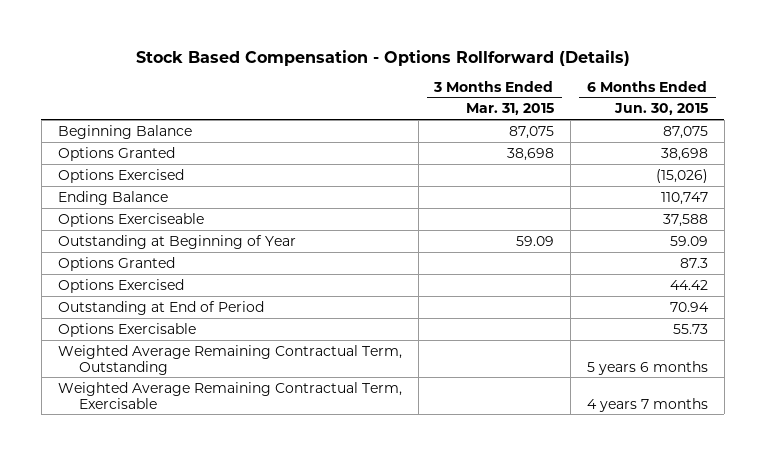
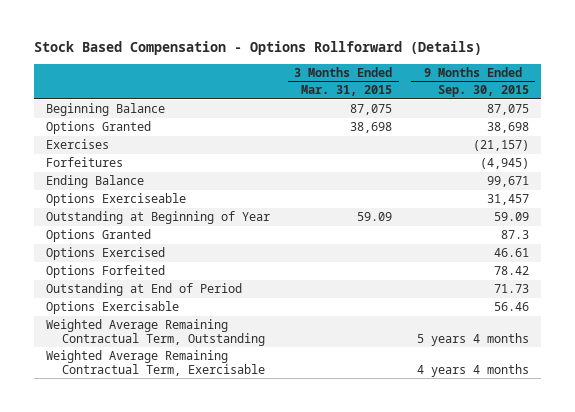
- | 3 Months Ended Mar. 31, 2015 | 6 Months Ended Jun. 30, 2015
+ | 3 Months Ended Mar. 31, 2015 | 9 Months Ended Sep. 30, 2015
- Options Exercised | | (15,026)
+ Exercises | | (21,157)
+ Forfeitures | | (4,945)
+ Options Forfeited | | 78.42

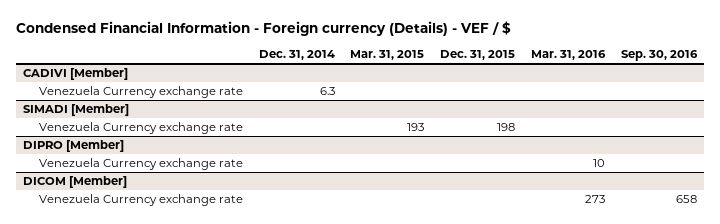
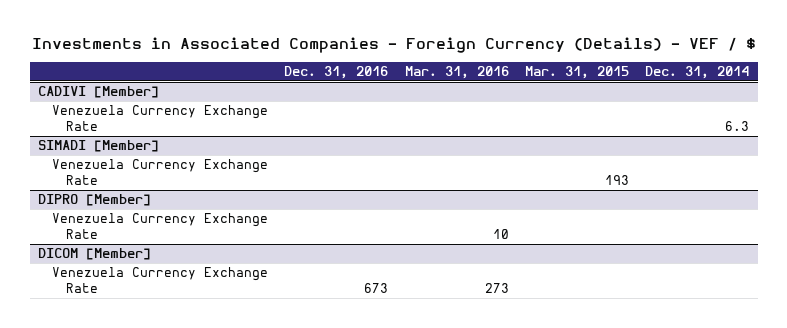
- Condensed Financial Information - Foreign currency (Details) - VEF / $
+ Investments in Associated Companies - Foreign Currency (Details) - VEF / $
- | Dec. 31, 2014 | Mar. 31, 2015 | Dec. 31, 2015 | Mar. 31, 2016 | Sep. 30, 2016
+ | Dec. 31, 2016 | Mar. 31, 2016 | Mar. 31, 2015 | Dec. 31, 2014
@ CADIVI [Member]
- Venezuela Currency exchange rate | 6.3 | | | |
+ Venezuela Currency Exchange Rate | | | | 6.3
@ SIMADI [Member]
- Venezuela Currency exchange rate | | 193 | 198 | |
+ Venezuela Currency Exchange Rate | | | 193 |
@ DIPRO [Member]
- Venezuela Currency exchange rate | | | | 10 |
+ Venezuela Currency Exchange Rate | | 10 | |
@ DICOM [Member]
- Venezuela Currency exchange rate | | | | 273 | 658
+ Venezuela Currency Exchange Rate | 673 | 273 | |

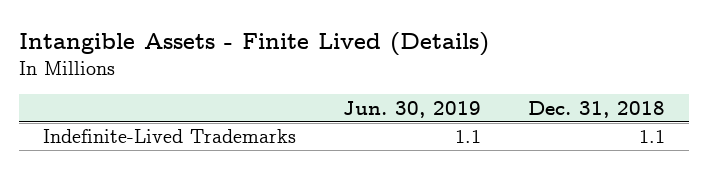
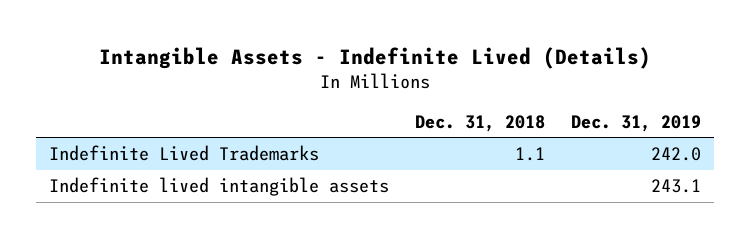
- Intangible Assets - Finite Lived (Details)
+ Intangible Assets - Indefinite Lived (Details)
- | Jun. 30, 2019 | Dec. 31, 2018
+ | Dec. 31, 2018 | Dec. 31, 2019
- Indefinite-Lived Trademarks | 1.1 | 1.1
+ Indefinite Lived Trademarks | 1.1 | 242.0
+ Indefinite lived intangible assets | | 243.1

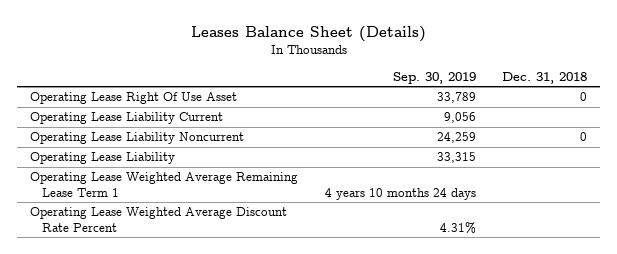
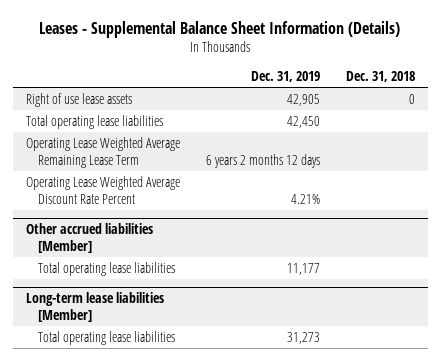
- Leases Balance Sheet (Details)
+ Leases - Supplemental Balance Sheet Information (Details)
- | Sep. 30, 2019 | Dec. 31, 2018
+ | Dec. 31, 2019 | Dec. 31, 2018
- Operating Lease Right Of Use Asset | 33,789 | 0
- Operating Lease Liability Current | 9,056 |
- Operating Lease Liability Noncurrent | 24,259 | 0
- Operating Lease Liability | 33,315 |
- Operating Lease Weighted Average Remaining Lease Term 1 | 4 years 10 months 24 days |
+ Right of use lease assets | 42,905 | 0
+ Total operating lease liabilities | 42,450 |
+ Operating Lease Weighted Average Remaining Lease Term | 6 years 2 months 12 days |
+ Other accrued liabilities [Member]
+ Total operating lease liabilities | 11,177 |
+ Long-term lease liabilities [Member]
+ Total operating lease liabilities | 31,273 |

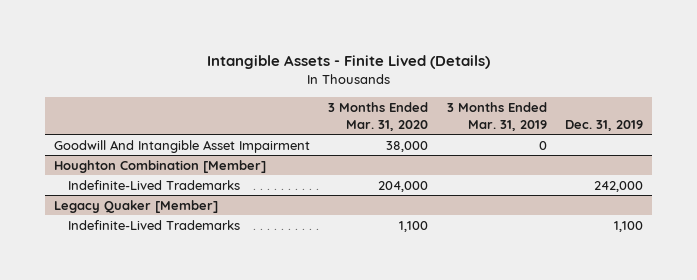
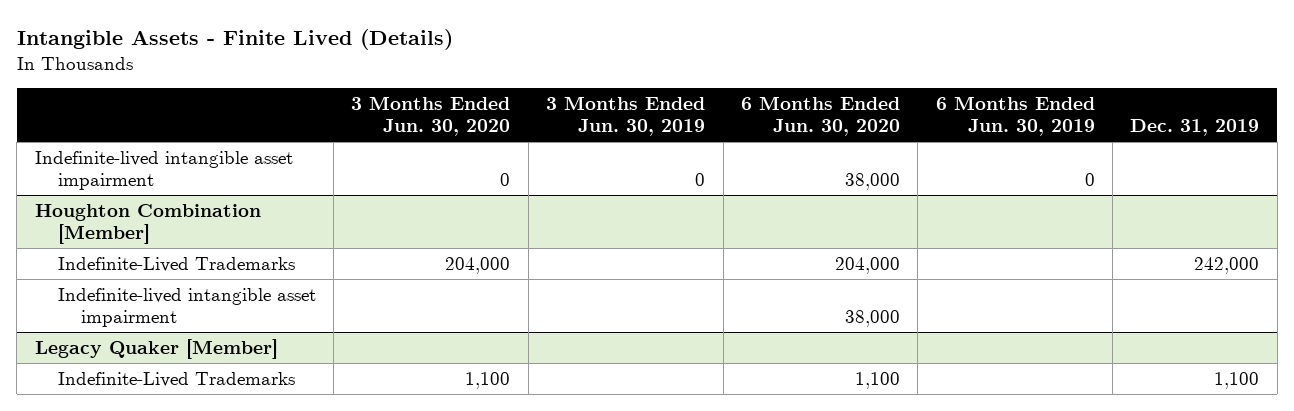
- | 3 Months Ended Mar. 31, 2020 | 3 Months Ended Mar. 31, 2019 | Dec. 31, 2019
+ | 3 Months Ended Jun. 30, 2020 | 3 Months Ended Jun. 30, 2019 | 6 Months Ended Jun. 30, 2020 | 6 Months Ended Jun. 30, 2019 | Dec. 31, 2019
- Goodwill And Intangible Asset Impairment | 38,000 | 0 |
+ Indefinite-lived intangible asset impairment | 0 | 0 | 38,000 | 0 |
@ Houghton Combination [Member]
+ Indefinite-lived intangible asset impairment | | | 38,000 | |

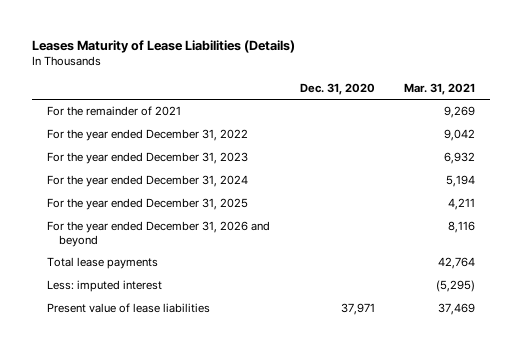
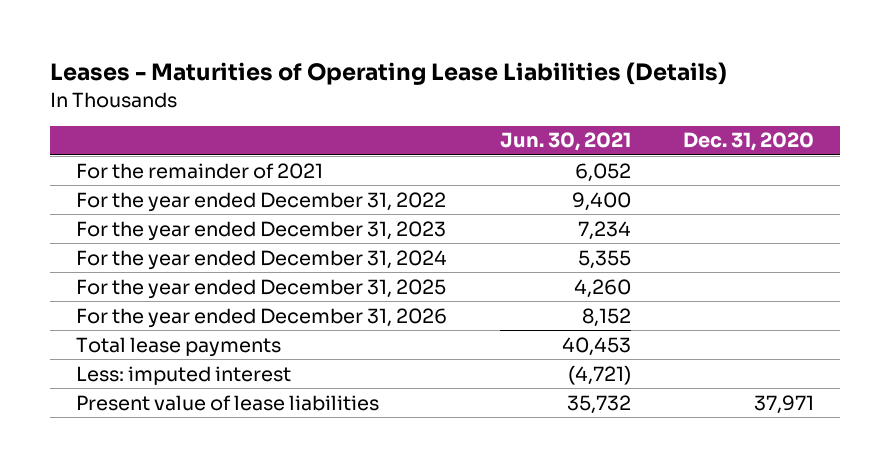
- Leases Maturity of Lease Liabilities (Details)
+ Leases - Maturities of Operating Lease Liabilities (Details)
- | Dec. 31, 2020 | Mar. 31, 2021
+ | Jun. 30, 2021 | Dec. 31, 2020
- For the year ended December 31, 2026 and beyond | | 8,116
+ For the year ended December 31, 2026 | 8,152 |

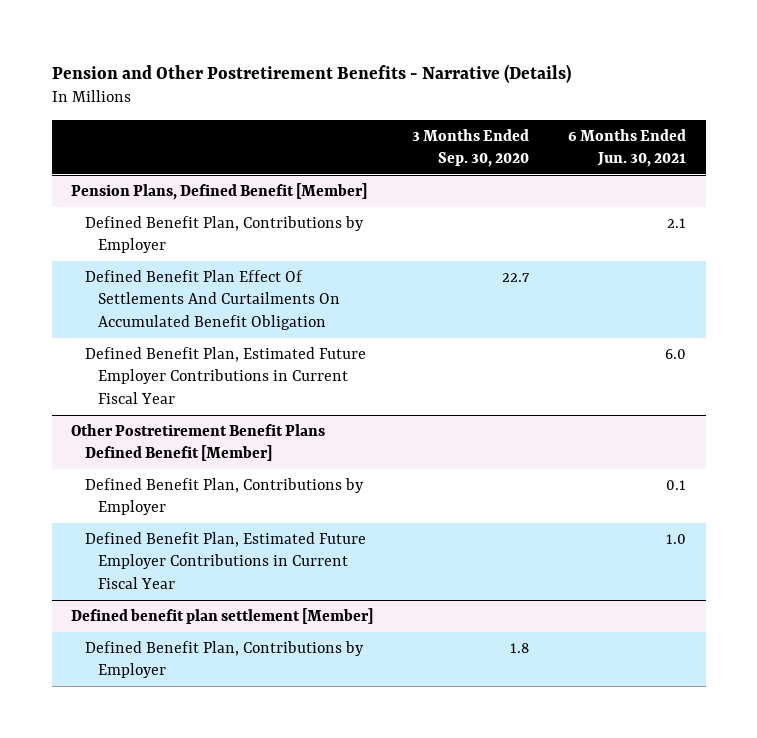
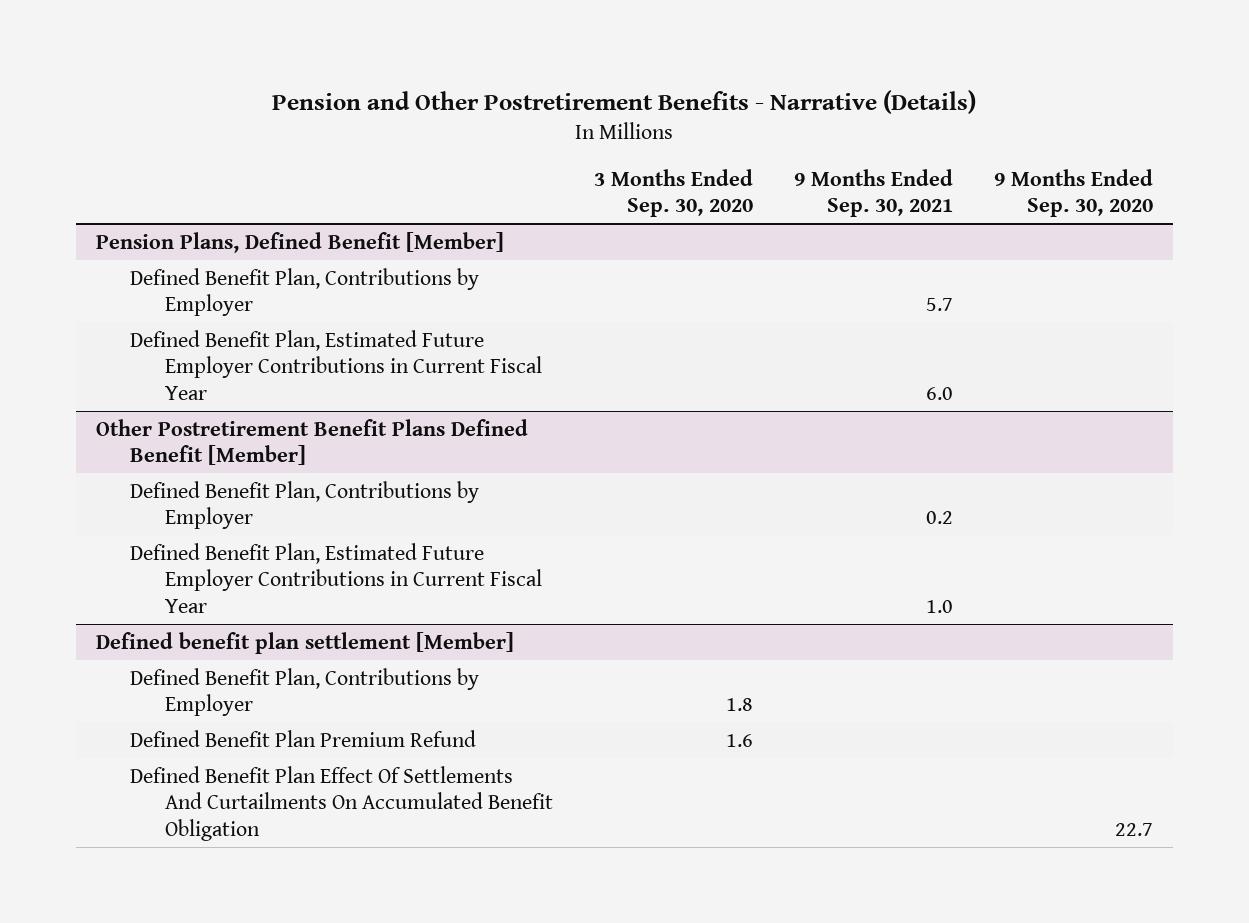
- | 3 Months Ended Sep. 30, 2020 | 6 Months Ended Jun. 30, 2021
+ | 3 Months Ended Sep. 30, 2020 | 9 Months Ended Sep. 30, 2021 | 9 Months Ended Sep. 30, 2020
@ Pension Plans, Defined Benefit [Member]
- Defined Benefit Plan Effect Of Settlements And Curtailments On Accumulated Benefit Obligation | 22.7 |
@ Defined benefit plan settlement [Member]
+ Defined Benefit Plan Premium Refund | 1.6 | |
+ Defined Benefit Plan Effect Of Settlements And Curtailments On Accumulated Benefit Obligation | | | 22.7

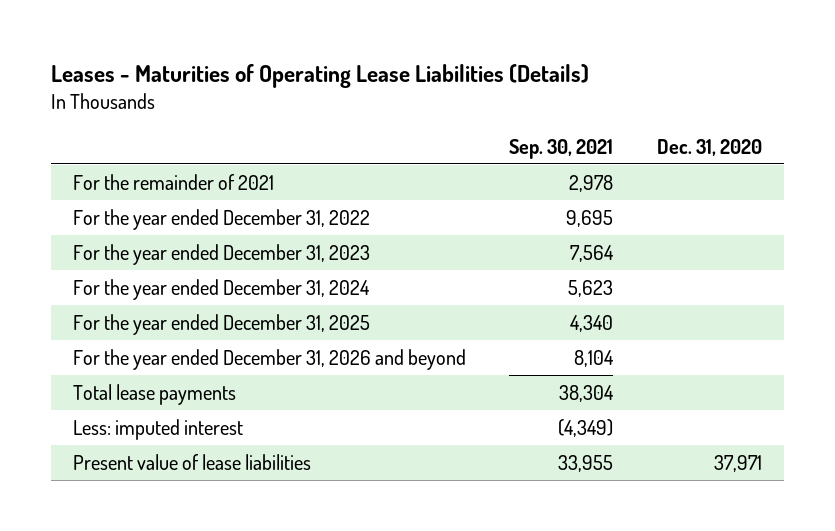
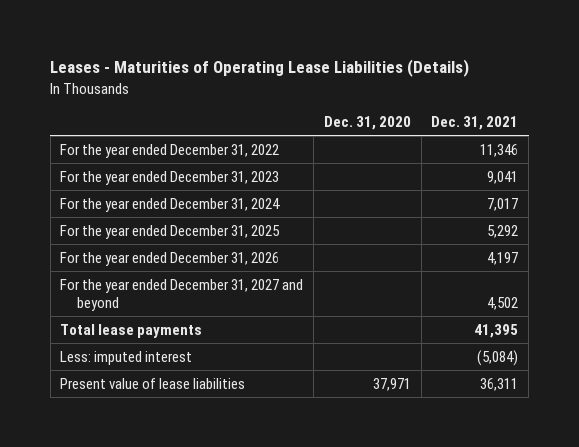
- | Sep. 30, 2021 | Dec. 31, 2020
+ | Dec. 31, 2020 | Dec. 31, 2021
- For the remainder of 2021 | 2,978 |
- For the year ended December 31, 2026 and beyond | 8,104 |
+ For the year ended December 31, 2026 | | 4,197
+ For the year ended December 31, 2027 and beyond | | 4,502

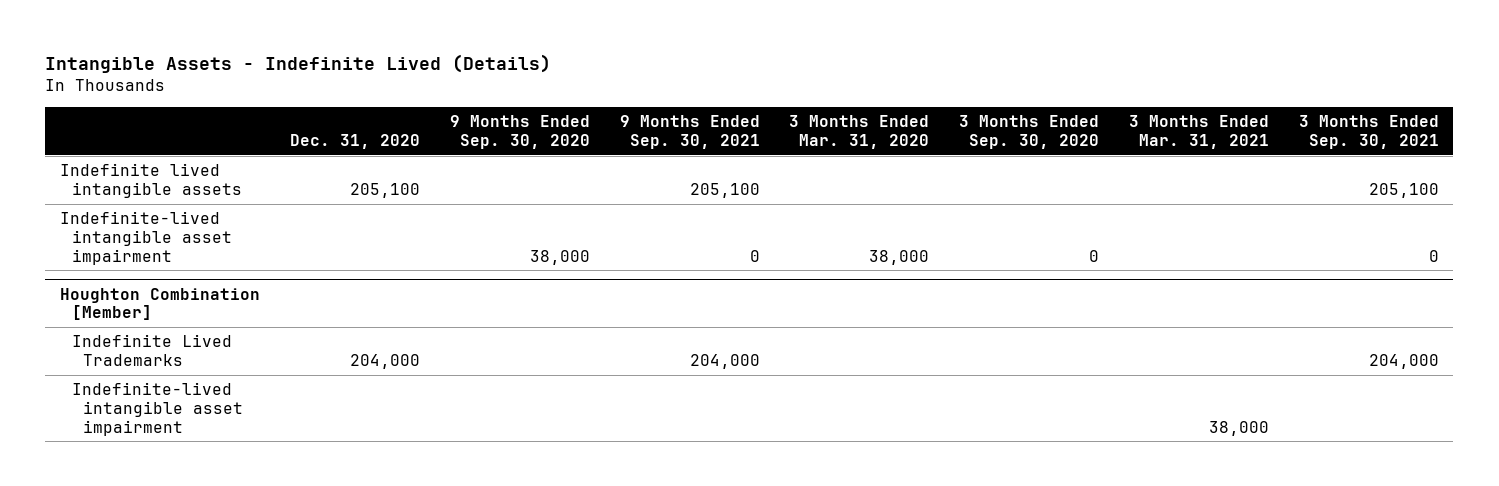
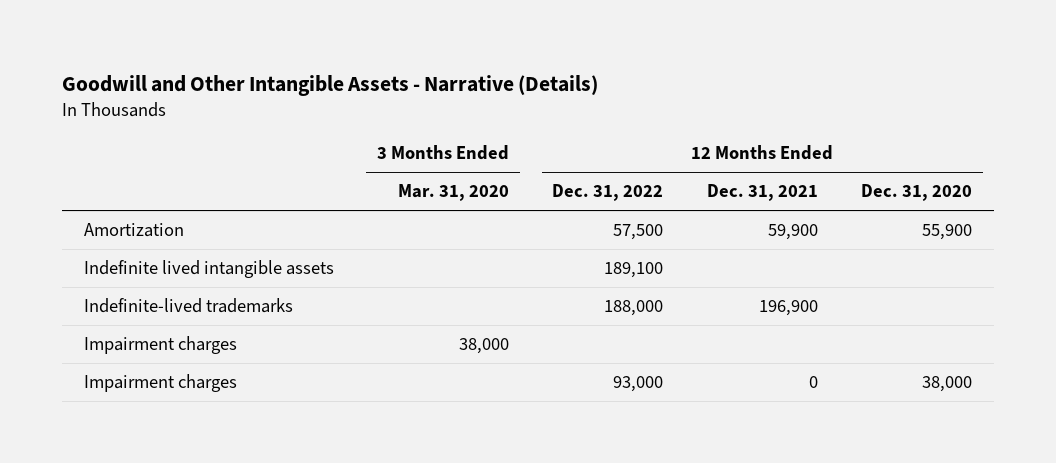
- Intangible Assets - Indefinite Lived (Details)
+ Goodwill and Other Intangible Assets - Narrative (Details)
- | Dec. 31, 2020 | 9 Months Ended Sep. 30, 2020 | 9 Months Ended Sep. 30, 2021 | 3 Months Ended Mar. 31, 2020 | 3 Months Ended Sep. 30, 2020 | 3 Months Ended Mar. 31, 2021 | 3 Months Ended Sep. 30, 2021
+ | 3 Months Ended Mar. 31, 2020 | 12 Months Ended Dec. 31, 2022 | 12 Months Ended Dec. 31, 2021 | 12 Months Ended Dec. 31, 2020
+ Amortization | | 57,500 | 59,900 | 55,900
- Indefinite-lived intangible asset impairment | | 38,000 | 0 | 38,000 | 0 | | 0
- Houghton Combination [Member]
- Indefinite Lived Trademarks | 204,000 | | 204,000 | | | | 204,000
- Indefinite-lived intangible asset impairment | | | | | | 38,000 |
+ Indefinite-lived trademarks | | 188,000 | 196,900 |
+ Impairment charges | 38,000 | | |
+ Impairment charges | | 93,000 | 0 | 38,000

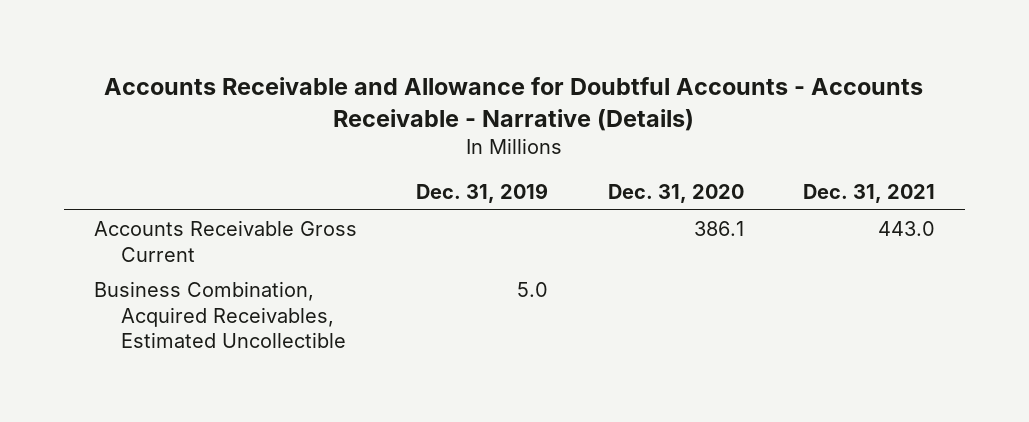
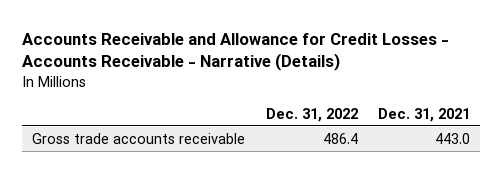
- Accounts Receivable and Allowance for Doubtful Accounts - Accounts Receivable - Narrative (Details)
+ Accounts Receivable and Allowance for Credit Losses - Accounts Receivable - Narrative (Details)
- | Dec. 31, 2019 | Dec. 31, 2020 | Dec. 31, 2021
+ | Dec. 31, 2022 | Dec. 31, 2021
- Accounts Receivable Gross Current | | 386.1 | 443.0
- Business Combination, Acquired Receivables, Estimated Uncollectible | 5.0 | |
+ Gross trade accounts receivable | 486.4 | 443.0

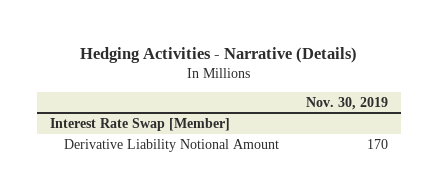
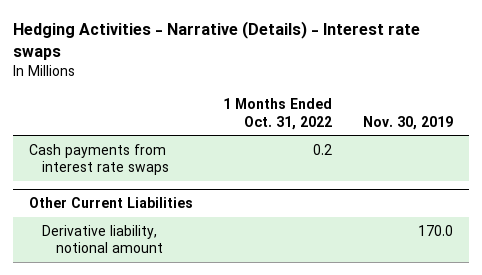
- Hedging Activities - Narrative (Details)
+ Hedging Activities - Narrative (Details) - Interest rate swaps
- | Nov. 30, 2019
+ | 1 Months Ended Oct. 31, 2022 | Nov. 30, 2019
- Interest Rate Swap [Member]
- Derivative Liability Notional Amount | 170
+ Cash payments from interest rate swaps | 0.2 |
+ Other Current Liabilities
+ Derivative liability, notional amount | | 170.0

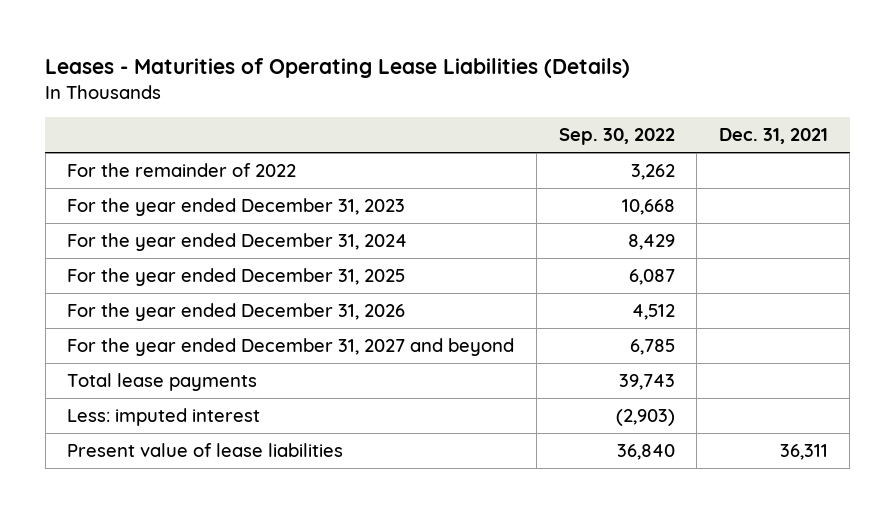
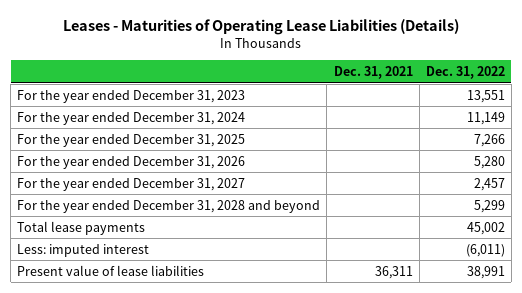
- | Sep. 30, 2022 | Dec. 31, 2021
+ | Dec. 31, 2021 | Dec. 31, 2022
- For the remainder of 2022 | 3,262 |
- For the year ended December 31, 2027 and beyond | 6,785 |
+ For the year ended December 31, 2027 | | 2,457
+ For the year ended December 31, 2028 and beyond | | 5,299

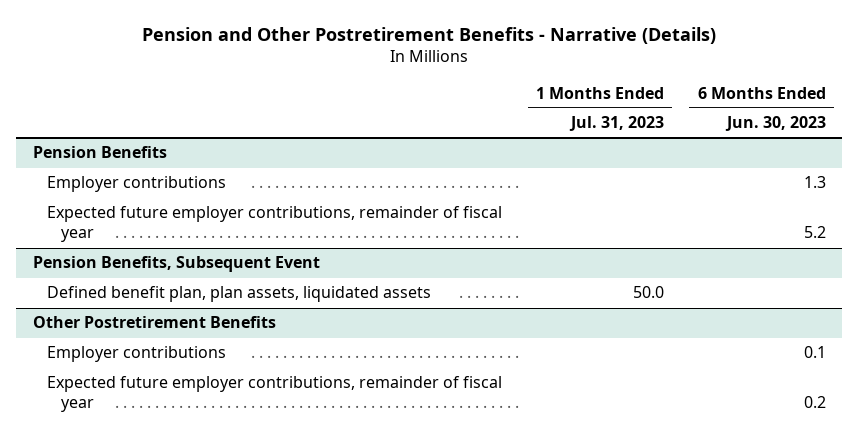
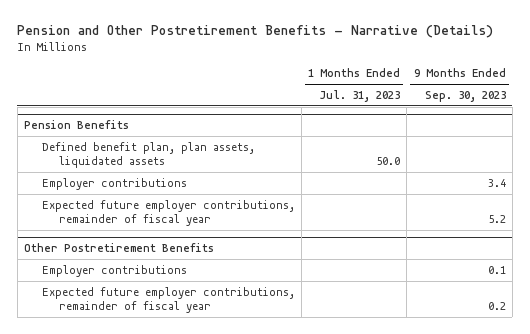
- | 1 Months Ended Jul. 31, 2023 | 6 Months Ended Jun. 30, 2023
+ | 1 Months Ended Jul. 31, 2023 | 9 Months Ended Sep. 30, 2023
@ Pension Benefits
+ Defined benefit plan, plan assets, liquidated assets | 50.0 |
- Pension Benefits, Subsequent Event
- Defined benefit plan, plan assets, liquidated assets | 50.0 |

